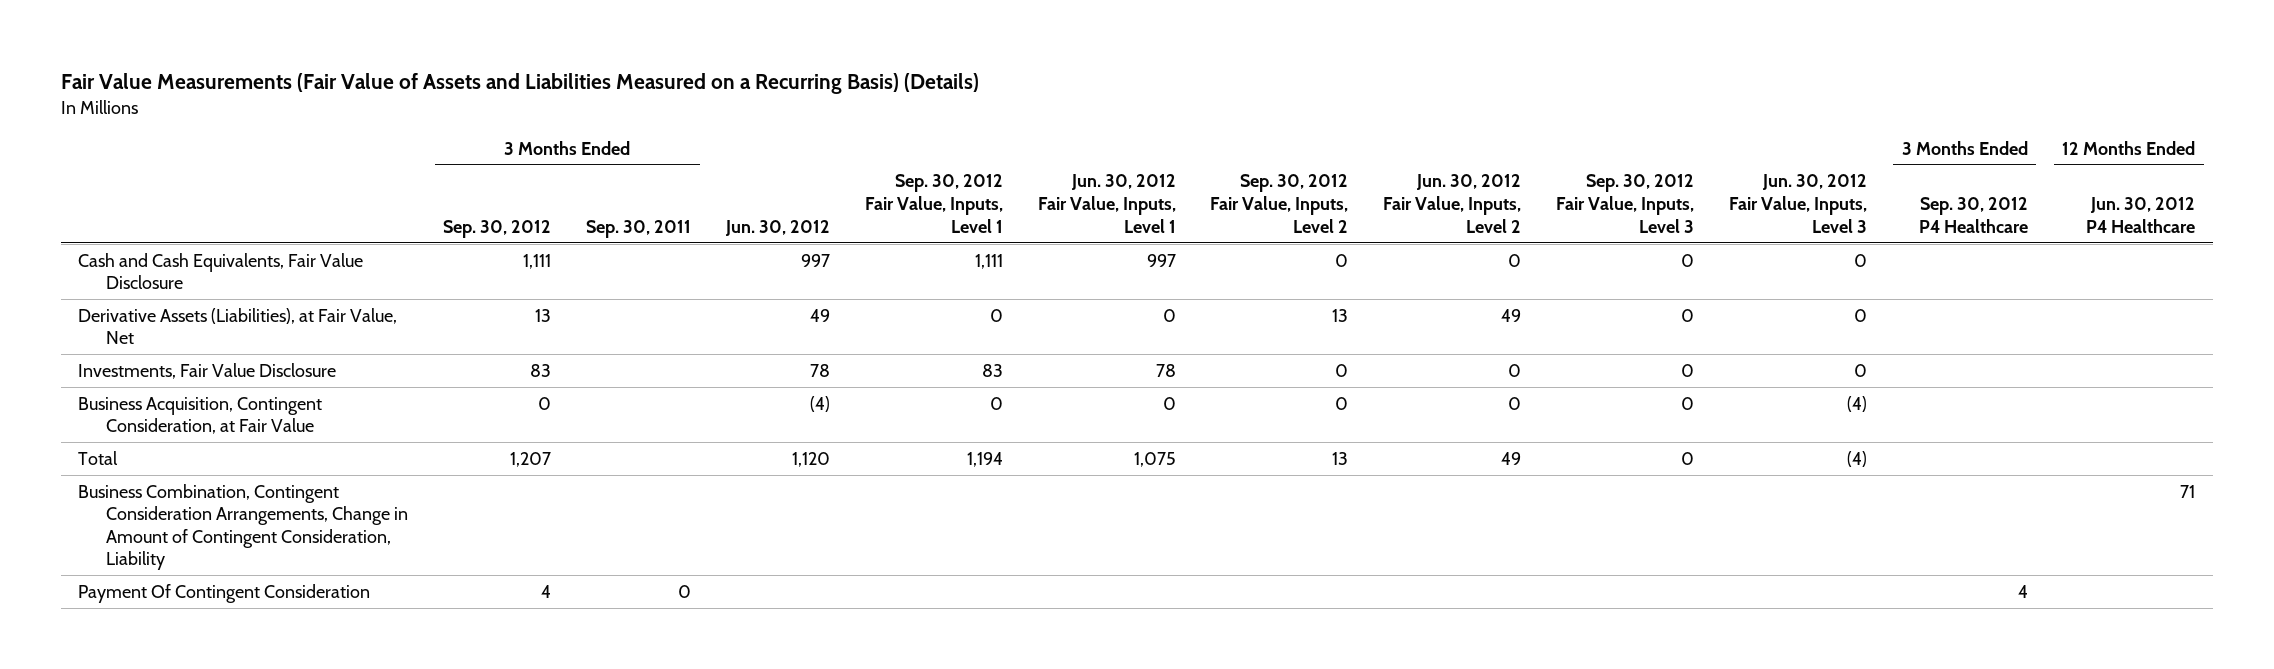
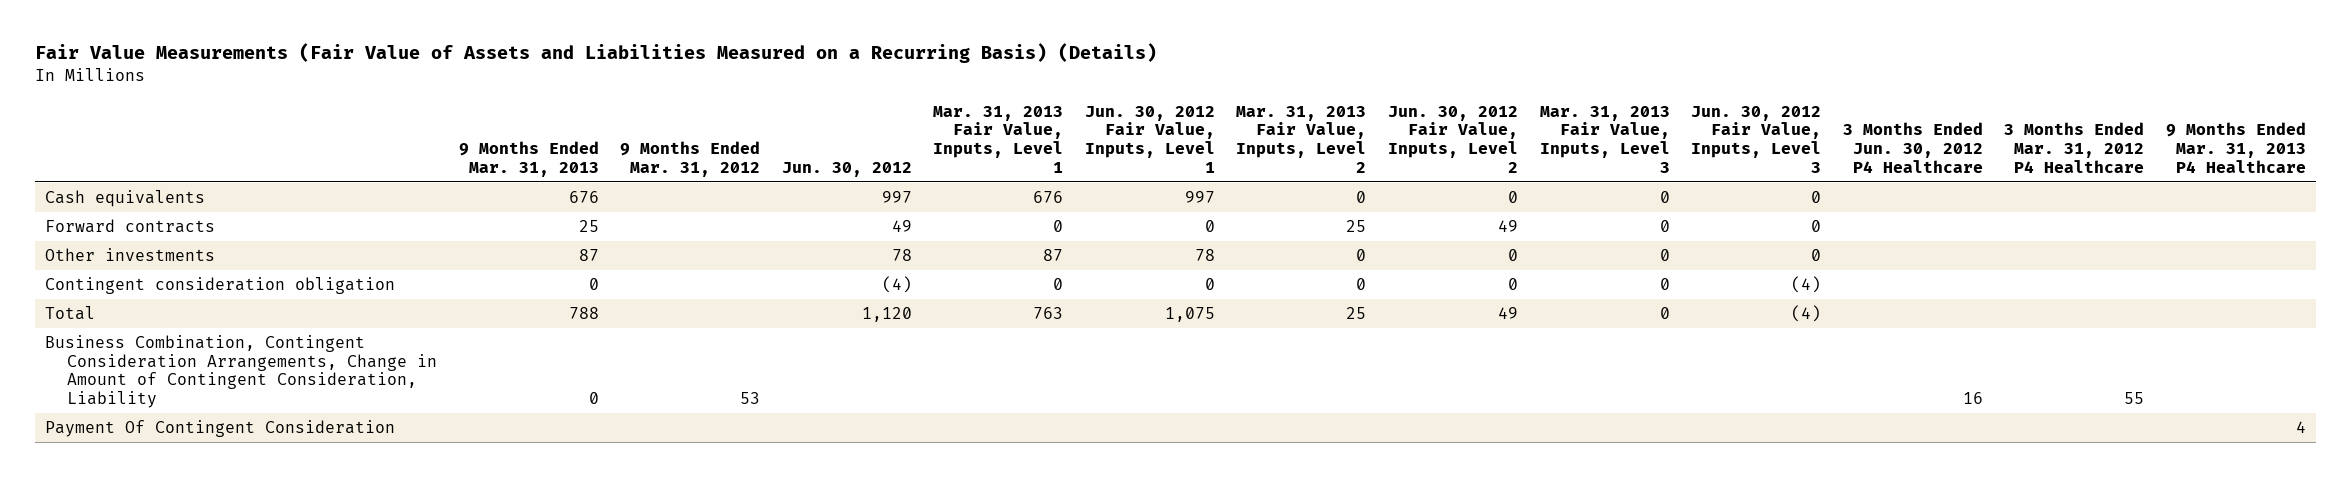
- | 3 Months Ended Sep. 30, 2012 | 3 Months Ended Sep. 30, 2011 | Jun. 30, 2012 | Sep. 30, 2012 Fair Value, Inputs, Level 1 | Jun. 30, 2012 Fair Value, Inputs, Level 1 | Sep. 30, 2012 Fair Value, Inputs, Level 2 | Jun. 30, 2012 Fair Value, Inputs, Level 2 | Sep. 30, 2012 Fair Value, Inputs, Level 3 | Jun. 30, 2012 Fair Value, Inputs, Level 3 | 3 Months Ended Sep. 30, 2012 P4 Healthcare | 12 Months Ended Jun. 30, 2012 P4 Healthcare
+ | 9 Months Ended Mar. 31, 2013 | 9 Months Ended Mar. 31, 2012 | Jun. 30, 2012 | Mar. 31, 2013 Fair Value, Inputs, Level 1 | Jun. 30, 2012 Fair Value, Inputs, Level 1 | Mar. 31, 2013 Fair Value, Inputs, Level 2 | Jun. 30, 2012 Fair Value, Inputs, Level 2 | Mar. 31, 2013 Fair Value, Inputs, Level 3 | Jun. 30, 2012 Fair Value, Inputs, Level 3 | 3 Months Ended Jun. 30, 2012 P4 Healthcare | 3 Months Ended Mar. 31, 2012 P4 Healthcare | 9 Months Ended Mar. 31, 2013 P4 Healthcare
- Cash and Cash Equivalents, Fair Value Disclosure | 1,111 | | 997 | 1,111 | 997 | 0 | 0 | 0 | 0 | |
- Derivative Assets (Liabilities), at Fair Value, Net | 13 | | 49 | 0 | 0 | 13 | 49 | 0 | 0 | |
- Investments, Fair Value Disclosure | 83 | | 78 | 83 | 78 | 0 | 0 | 0 | 0 | |
- Business Acquisition, Contingent Consideration, at Fair Value | 0 | | (4) | 0 | 0 | 0 | 0 | 0 | (4) | |
+ Cash equivalents | 676 | | 997 | 676 | 997 | 0 | 0 | 0 | 0 | | |
+ Forward contracts | 25 | | 49 | 0 | 0 | 25 | 49 | 0 | 0 | | |
+ Other investments | 87 | | 78 | 87 | 78 | 0 | 0 | 0 | 0 | | |
+ Contingent consideration obligation | 0 | | (4) | 0 | 0 | 0 | 0 | 0 | (4) | | |

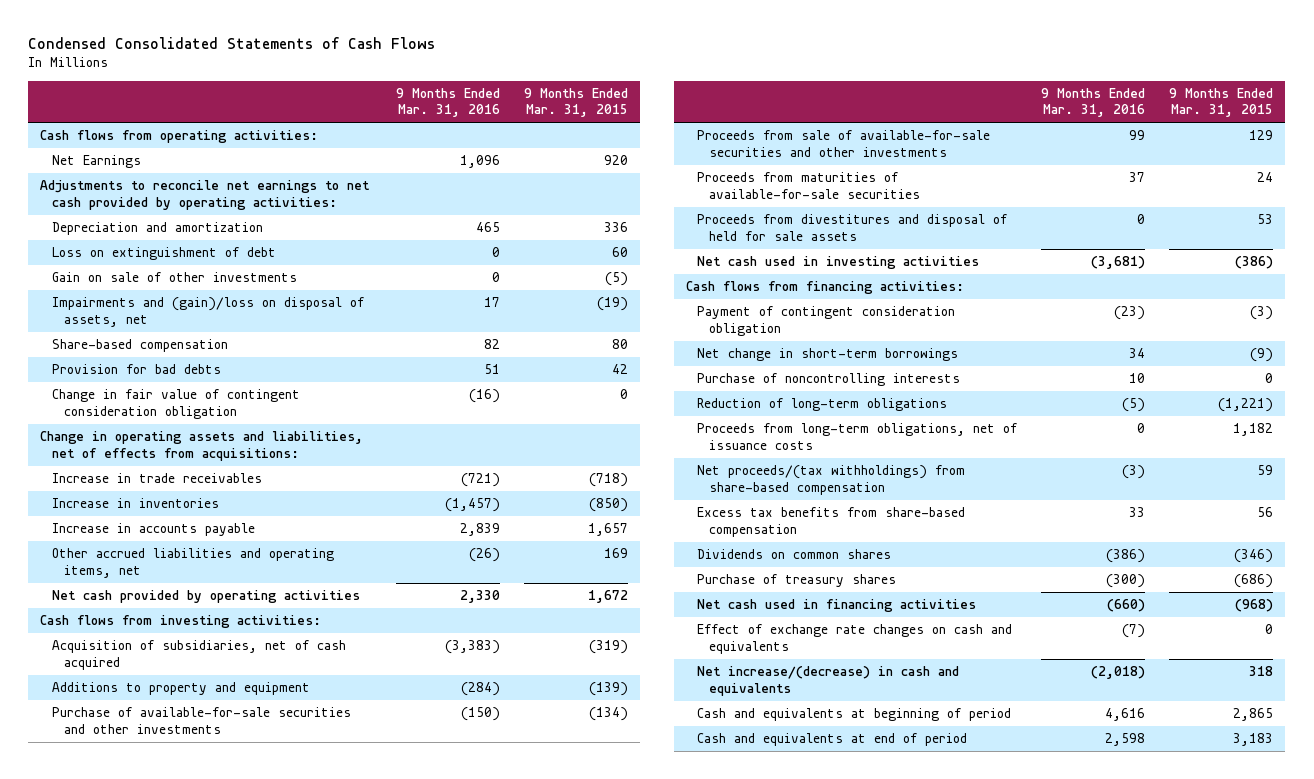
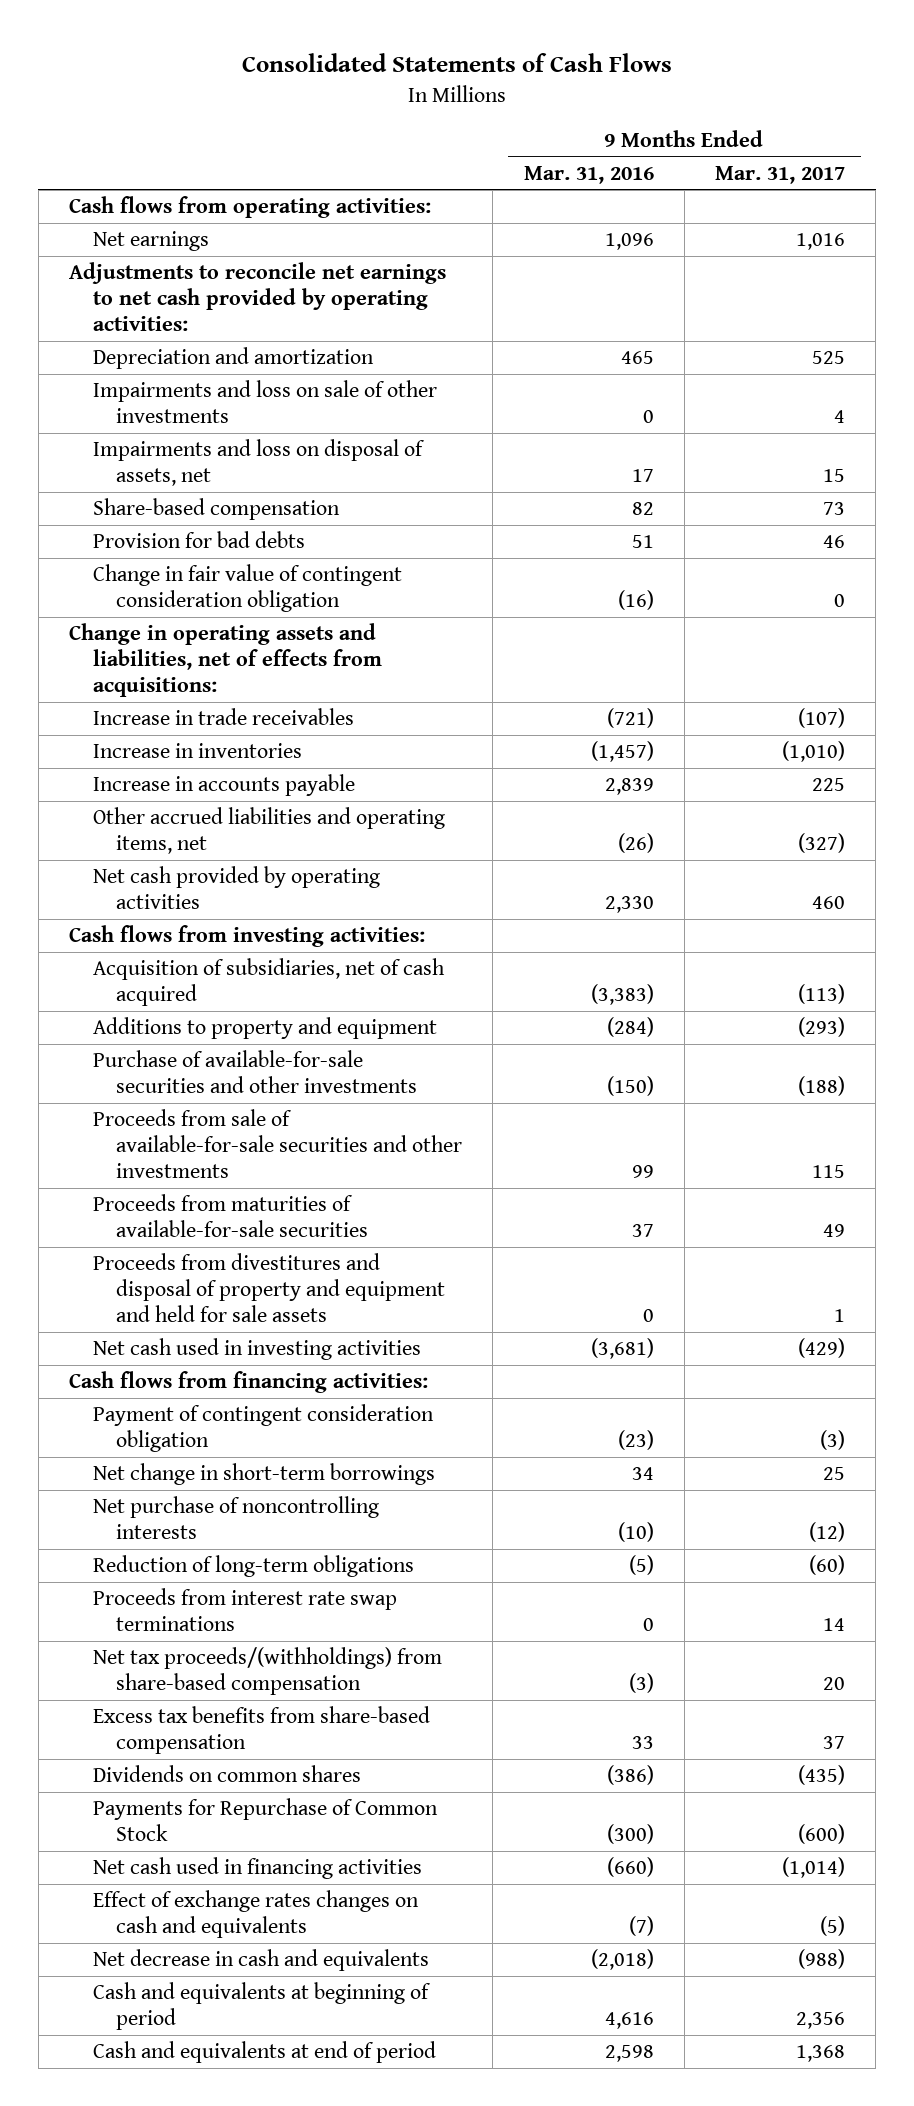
- Condensed Consolidated Statements of Cash Flows
+ Consolidated Statements of Cash Flows
- | 9 Months Ended Mar. 31, 2016 | 9 Months Ended Mar. 31, 2015
+ | 9 Months Ended Mar. 31, 2016 | 9 Months Ended Mar. 31, 2017
- Net Earnings | 1,096 | 920
+ Net earnings | 1,096 | 1,016
- Loss on extinguishment of debt | 0 | 60
- Gain on sale of other investments | 0 | (5)
- Impairments and (gain)/loss on disposal of assets, net | 17 | (19)
+ Impairments and loss on sale of other investments | 0 | 4
+ Impairments and loss on disposal of assets, net | 17 | 15
- Proceeds from divestitures and disposal of held for sale assets | 0 | 53
+ Proceeds from divestitures and disposal of property and equipment and held for sale assets | 0 | 1
- Purchase of noncontrolling interests | 10 | 0
+ Net purchase of noncontrolling interests | (10) | (12)
- Proceeds from long-term obligations, net of issuance costs | 0 | 1,182
- Net proceeds/(tax withholdings) from share-based compensation | (3) | 59
+ Proceeds from interest rate swap terminations | 0 | 14
+ Net tax proceeds/(withholdings) from share-based compensation | (3) | 20
- Purchase of treasury shares | (300) | (686)
+ Payments for Repurchase of Common Stock | (300) | (600)
- Effect of exchange rate changes on cash and equivalents | (7) | 0
- Net increase/(decrease) in cash and equivalents | (2,018) | 318
+ Effect of exchange rates changes on cash and equivalents | (7) | (5)
+ Net decrease in cash and equivalents | (2,018) | (988)

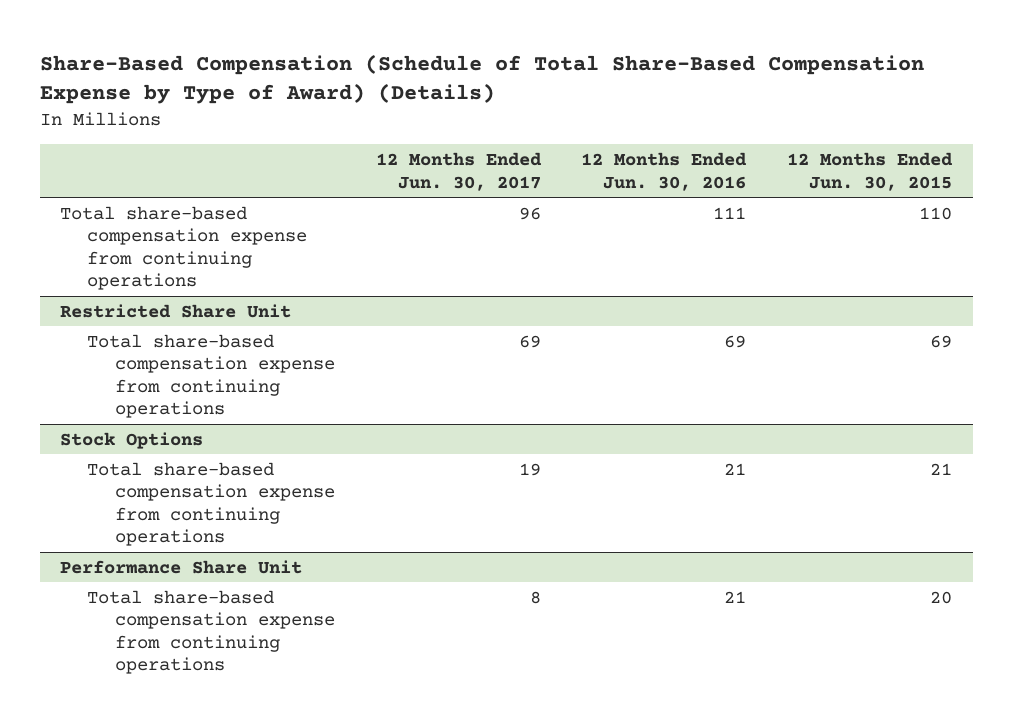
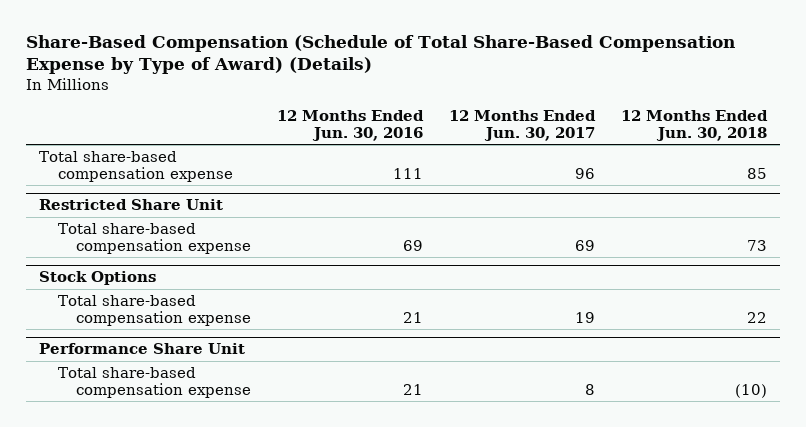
- | 12 Months Ended Jun. 30, 2017 | 12 Months Ended Jun. 30, 2016 | 12 Months Ended Jun. 30, 2015
+ | 12 Months Ended Jun. 30, 2016 | 12 Months Ended Jun. 30, 2017 | 12 Months Ended Jun. 30, 2018
- Total share-based compensation expense from continuing operations | 96 | 111 | 110
+ Total share-based compensation expense | 111 | 96 | 85
@ Restricted Share Unit
- Total share-based compensation expense from continuing operations | 69 | 69 | 69
+ Total share-based compensation expense | 69 | 69 | 73
@ Stock Options
- Total share-based compensation expense from continuing operations | 19 | 21 | 21
+ Total share-based compensation expense | 21 | 19 | 22
@ Performance Share Unit
- Total share-based compensation expense from continuing operations | 8 | 21 | 20
+ Total share-based compensation expense | 21 | 8 | (10)

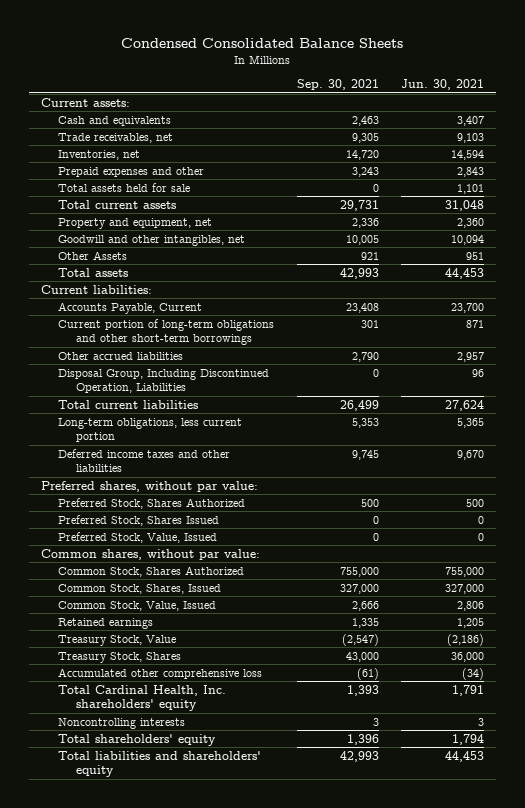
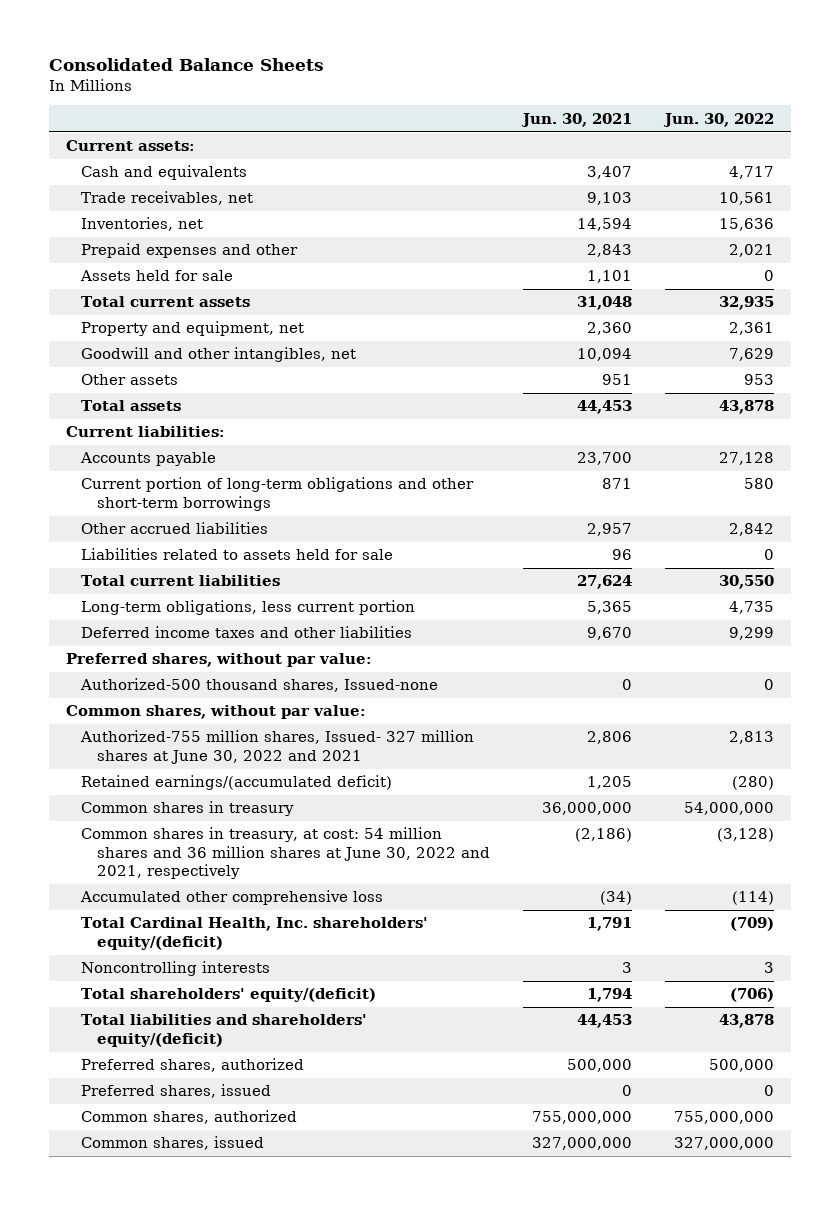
- Condensed Consolidated Balance Sheets
+ Consolidated Balance Sheets
- | Sep. 30, 2021 | Jun. 30, 2021
+ | Jun. 30, 2021 | Jun. 30, 2022
- Total assets held for sale | 0 | 1,101
+ Assets held for sale | 1,101 | 0
- Other Assets | 921 | 951
+ Other assets | 951 | 953
- Accounts Payable, Current | 23,408 | 23,700
+ Accounts payable | 23,700 | 27,128
- Disposal Group, Including Discontinued Operation, Liabilities | 0 | 96
+ Liabilities related to assets held for sale | 96 | 0
- Preferred Stock, Shares Authorized | 500 | 500
- Preferred Stock, Shares Issued | 0 | 0
- Preferred Stock, Value, Issued | 0 | 0
+ Authorized-500 thousand shares, Issued-none | 0 | 0
- Common Stock, Shares Authorized | 755,000 | 755,000
- Common Stock, Shares, Issued | 327,000 | 327,000
- Common Stock, Value, Issued | 2,666 | 2,806
- Retained earnings | 1,335 | 1,205
- Treasury Stock, Value | (2,547) | (2,186)
- Treasury Stock, Shares | 43,000 | 36,000
+ Authorized-755 million shares, Issued- 327 million shares at June 30, 2022 and 2021 | 2,806 | 2,813
+ Retained earnings/(accumulated deficit) | 1,205 | (280)
+ Common shares in treasury | 36,000,000 | 54,000,000
+ Common shares in treasury, at cost: 54 million shares and 36 million shares at June 30, 2022 and 2021, respectively | (2,186) | (3,128)
- Total Cardinal Health, Inc. shareholders' equity | 1,393 | 1,791
+ Total Cardinal Health, Inc. shareholders' equity/(deficit) | 1,791 | (709)
- Total shareholders' equity | 1,396 | 1,794
- Total liabilities and shareholders' equity | 42,993 | 44,453
+ Total shareholders' equity/(deficit) | 1,794 | (706)
+ Total liabilities and shareholders' equity/(deficit) | 44,453 | 43,878
+ Preferred shares, authorized | 500,000 | 500,000
+ Preferred shares, issued | 0 | 0
+ Common shares, authorized | 755,000,000 | 755,000,000
+ Common shares, issued | 327,000,000 | 327,000,000

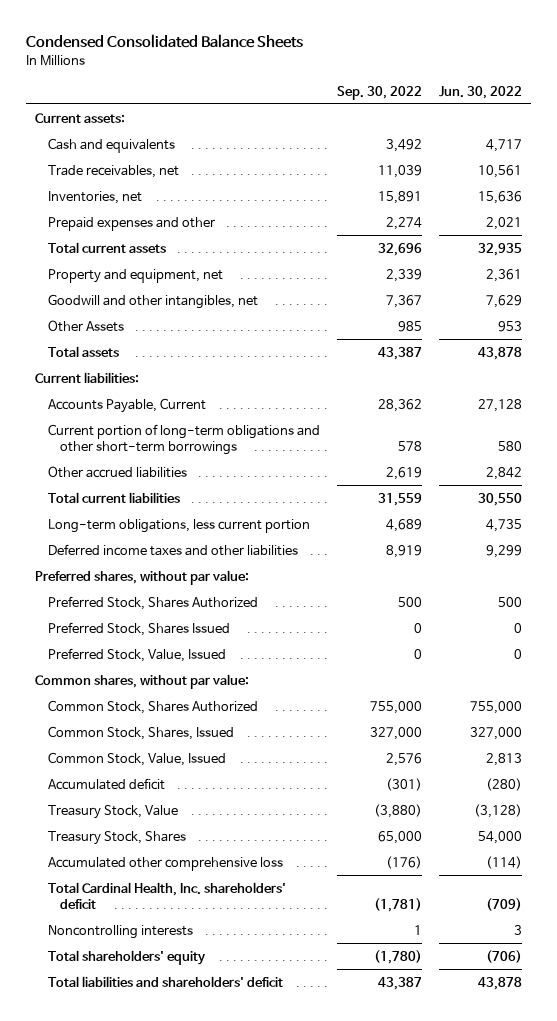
- Consolidated Balance Sheets
+ Condensed Consolidated Balance Sheets
- | Jun. 30, 2021 | Jun. 30, 2022
+ | Sep. 30, 2022 | Jun. 30, 2022
- Assets held for sale | 1,101 | 0
- Other assets | 951 | 953
+ Other Assets | 985 | 953
- Accounts payable | 23,700 | 27,128
+ Accounts Payable, Current | 28,362 | 27,128
- Liabilities related to assets held for sale | 96 | 0
- Authorized-500 thousand shares, Issued-none | 0 | 0
+ Preferred Stock, Shares Authorized | 500 | 500
+ Preferred Stock, Shares Issued | 0 | 0
+ Preferred Stock, Value, Issued | 0 | 0
- Authorized-755 million shares, Issued- 327 million shares at June 30, 2022 and 2021 | 2,806 | 2,813
- Retained earnings/(accumulated deficit) | 1,205 | (280)
- Common shares in treasury | 36,000,000 | 54,000,000
- Common shares in treasury, at cost: 54 million shares and 36 million shares at June 30, 2022 and 2021, respectively | (2,186) | (3,128)
+ Common Stock, Shares Authorized | 755,000 | 755,000
+ Common Stock, Shares, Issued | 327,000 | 327,000
+ Common Stock, Value, Issued | 2,576 | 2,813
+ Accumulated deficit | (301) | (280)
+ Treasury Stock, Value | (3,880) | (3,128)
+ Treasury Stock, Shares | 65,000 | 54,000
- Total Cardinal Health, Inc. shareholders' equity/(deficit) | 1,791 | (709)
+ Total Cardinal Health, Inc. shareholders' deficit | (1,781) | (709)
- Total shareholders' equity/(deficit) | 1,794 | (706)
- Total liabilities and shareholders' equity/(deficit) | 44,453 | 43,878
- Preferred shares, authorized | 500,000 | 500,000
- Preferred shares, issued | 0 | 0
- Common shares, authorized | 755,000,000 | 755,000,000
- Common shares, issued | 327,000,000 | 327,000,000
+ Total shareholders' equity | (1,780) | (706)
+ Total liabilities and shareholders' deficit | 43,387 | 43,878

